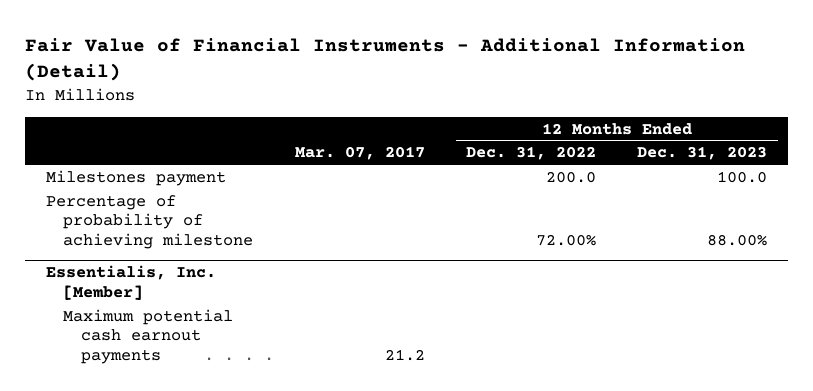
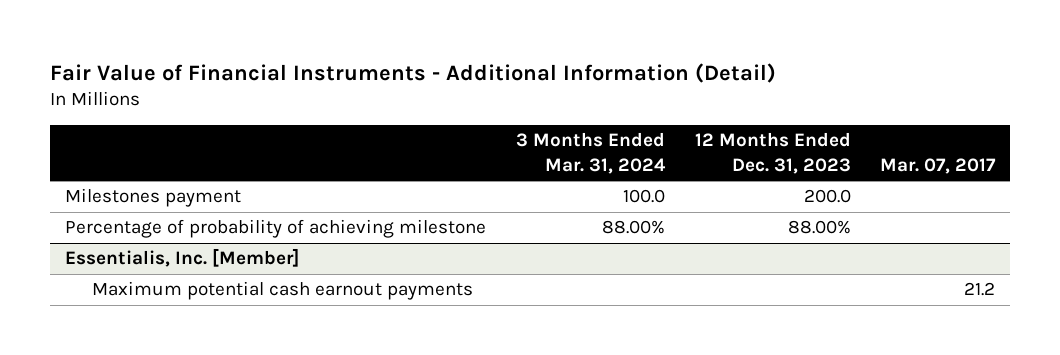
- | Mar. 07, 2017 | 12 Months Ended Dec. 31, 2022 | 12 Months Ended Dec. 31, 2023
+ | 3 Months Ended Mar. 31, 2024 | 12 Months Ended Dec. 31, 2023 | Mar. 07, 2017
- Milestones payment | | 200.0 | 100.0
+ Milestones payment | 100.0 | 200.0 |

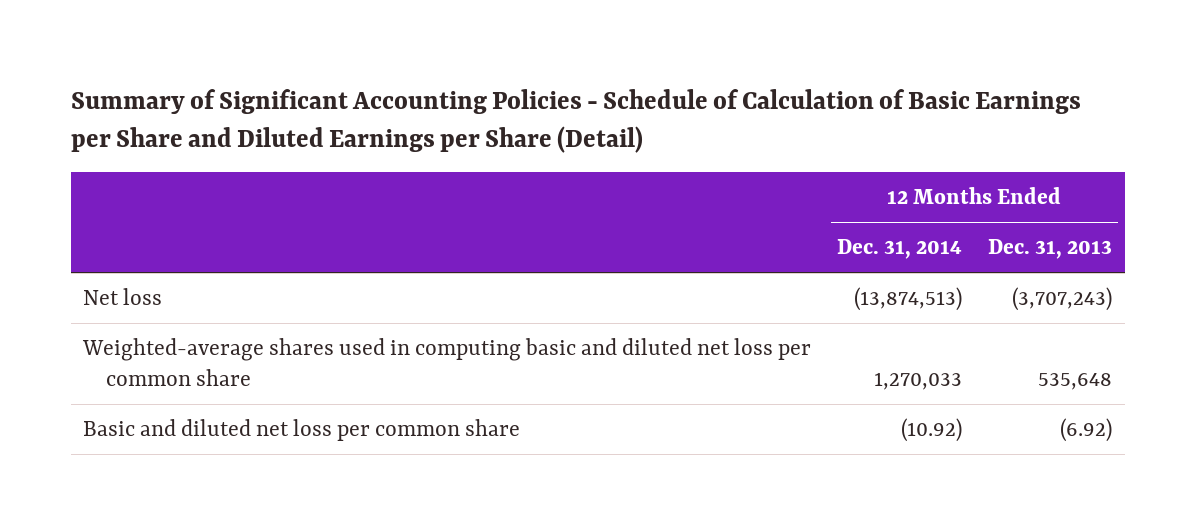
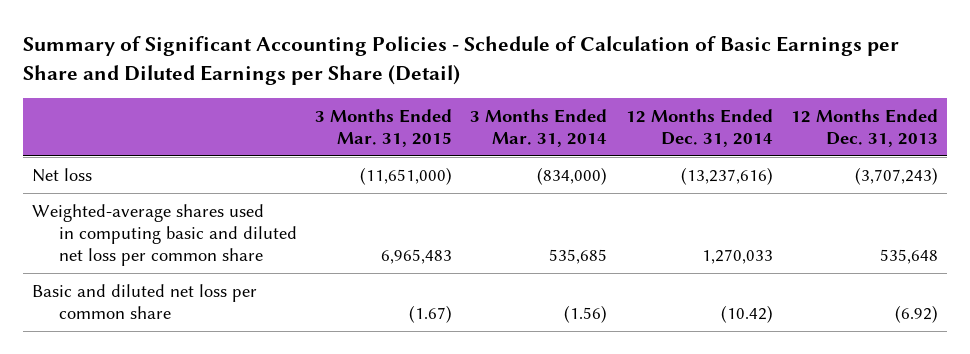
- | 12 Months Ended Dec. 31, 2014 | 12 Months Ended Dec. 31, 2013
+ | 3 Months Ended Mar. 31, 2015 | 3 Months Ended Mar. 31, 2014 | 12 Months Ended Dec. 31, 2014 | 12 Months Ended Dec. 31, 2013
- Net loss | (13,874,513) | (3,707,243)
+ Net loss | (11,651,000) | (834,000) | (13,237,616) | (3,707,243)
- Basic and diluted net loss per common share | (10.92) | (6.92)
+ Basic and diluted net loss per common share | (1.67) | (1.56) | (10.42) | (6.92)

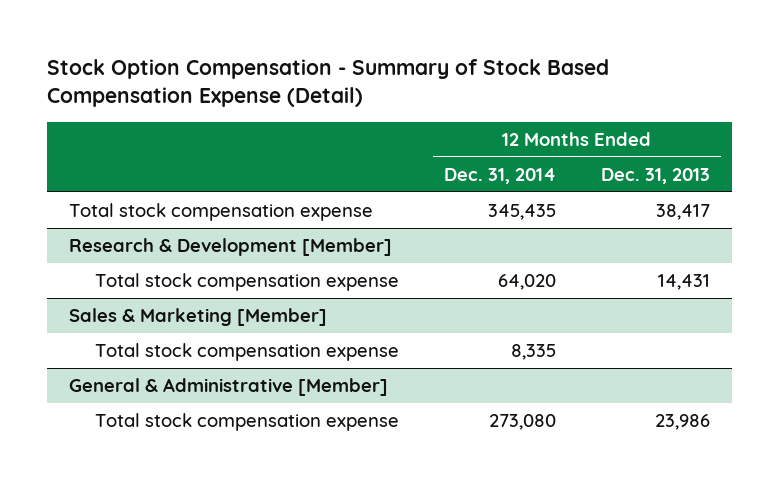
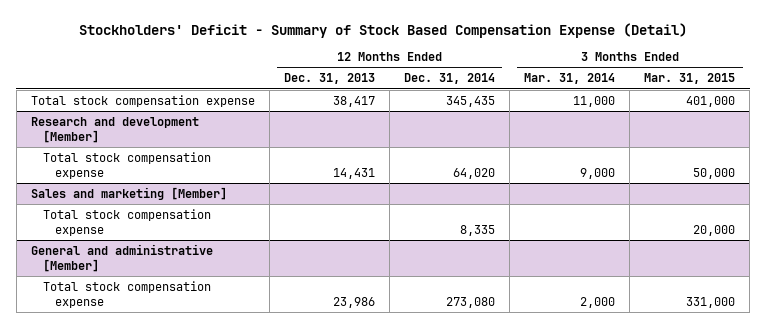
- Stock Option Compensation - Summary of Stock Based Compensation Expense (Detail)
+ Stockholders' Deficit - Summary of Stock Based Compensation Expense (Detail)
- | 12 Months Ended Dec. 31, 2014 | 12 Months Ended Dec. 31, 2013
+ | 12 Months Ended Dec. 31, 2013 | 12 Months Ended Dec. 31, 2014 | 3 Months Ended Mar. 31, 2014 | 3 Months Ended Mar. 31, 2015
- Research & Development [Member]
+ Research and development [Member]
- Sales & Marketing [Member]
+ Sales and marketing [Member]
- General & Administrative [Member]
+ General and administrative [Member]

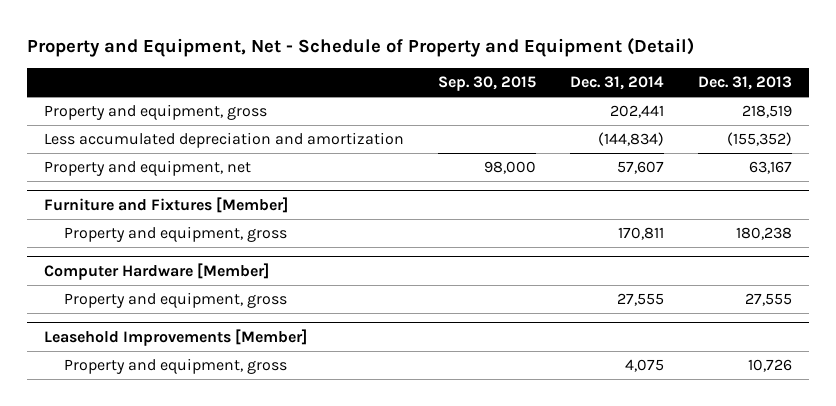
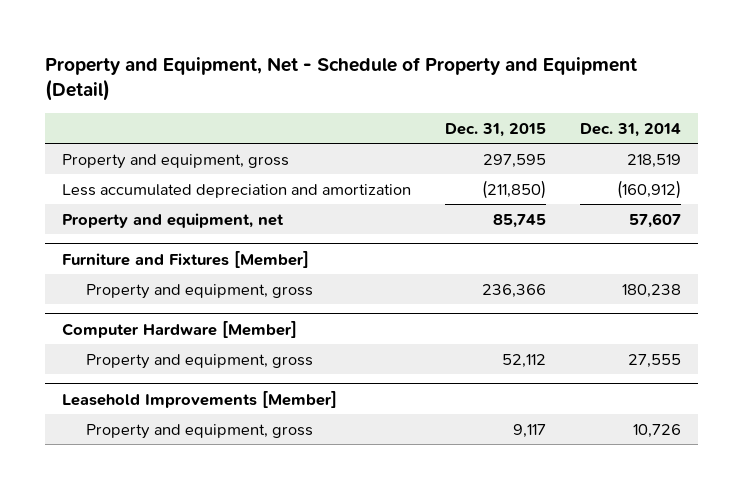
- | Sep. 30, 2015 | Dec. 31, 2014 | Dec. 31, 2013
+ | Dec. 31, 2015 | Dec. 31, 2014
- Property and equipment, gross | | 202,441 | 218,519
- Less accumulated depreciation and amortization | | (144,834) | (155,352)
+ Property and equipment, gross | 297,595 | 218,519
+ Less accumulated depreciation and amortization | (211,850) | (160,912)
@ Furniture and Fixtures [Member]
- Property and equipment, gross | | 170,811 | 180,238
+ Property and equipment, gross | 236,366 | 180,238
@ Leasehold Improvements [Member]
- Property and equipment, gross | | 4,075 | 10,726
+ Property and equipment, gross | 9,117 | 10,726

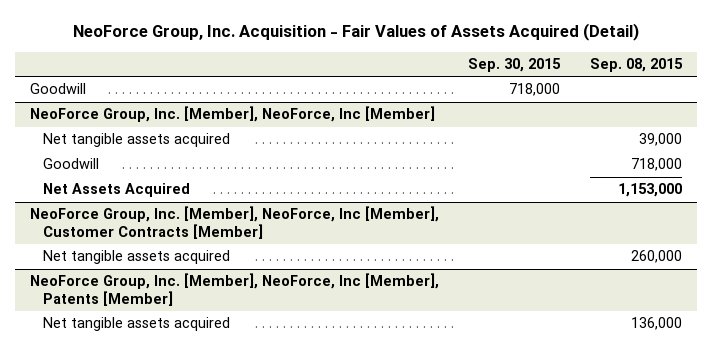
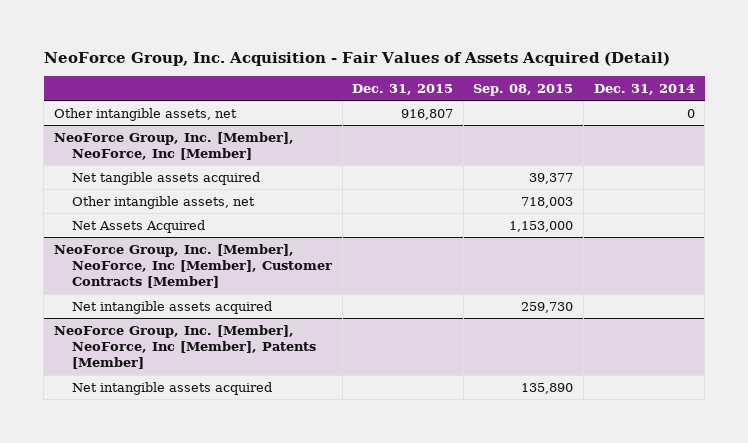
- | Sep. 30, 2015 | Sep. 08, 2015
+ | Dec. 31, 2015 | Sep. 08, 2015 | Dec. 31, 2014
- Goodwill | 718,000 |
+ Other intangible assets, net | 916,807 | | 0
@ NeoForce Group, Inc. [Member], NeoForce, Inc [Member]
- Net tangible assets acquired | | 39,000
- Goodwill | | 718,000
+ Net tangible assets acquired | | 39,377 |
+ Other intangible assets, net | | 718,003 |
@ NeoForce Group, Inc. [Member], NeoForce, Inc [Member], Customer Contracts [Member]
- Net tangible assets acquired | | 260,000
+ Net intangible assets acquired | | 259,730 |
@ NeoForce Group, Inc. [Member], NeoForce, Inc [Member], Patents [Member]
- Net tangible assets acquired | | 136,000
+ Net intangible assets acquired | | 135,890 |

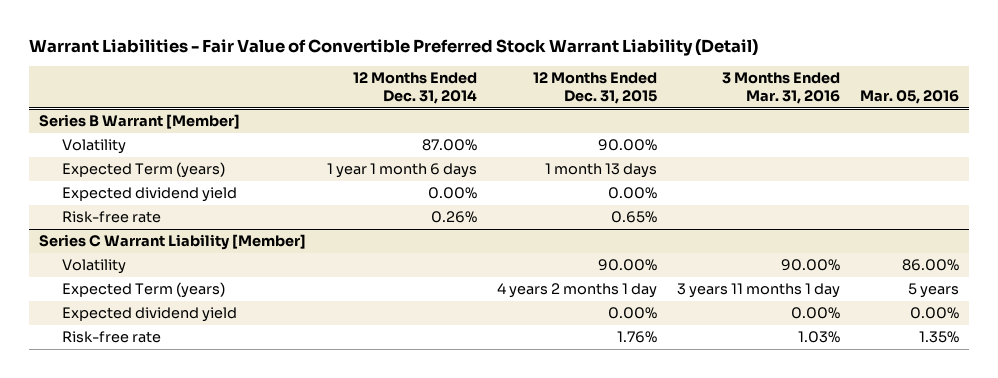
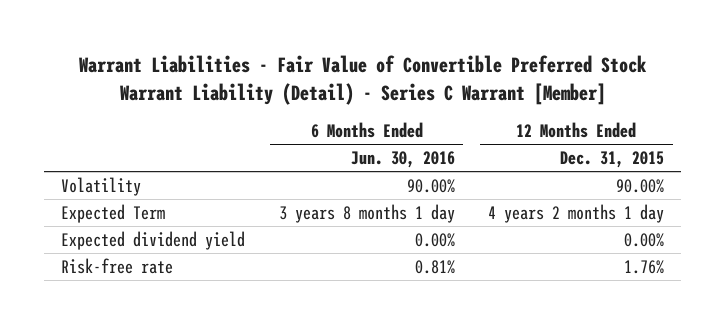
- Warrant Liabilities - Fair Value of Convertible Preferred Stock Warrant Liability (Detail)
+ Warrant Liabilities - Fair Value of Convertible Preferred Stock Warrant Liability (Detail) - Series C Warrant [Member]
- | 12 Months Ended Dec. 31, 2014 | 12 Months Ended Dec. 31, 2015 | 3 Months Ended Mar. 31, 2016 | Mar. 05, 2016
+ | 6 Months Ended Jun. 30, 2016 | 12 Months Ended Dec. 31, 2015
- Series B Warrant [Member]
- Expected Term (years) | 1 year 1 month 6 days | 1 month 13 days | |
- Expected dividend yield | 0.00% | 0.00% | |
- Risk-free rate | 0.26% | 0.65% | |
- Series C Warrant Liability [Member]
- Volatility | | 90.00% | 90.00% | 86.00%
- Expected Term (years) | | 4 years 2 months 1 day | 3 years 11 months 1 day | 5 years
+ Expected Term | 3 years 8 months 1 day | 4 years 2 months 1 day

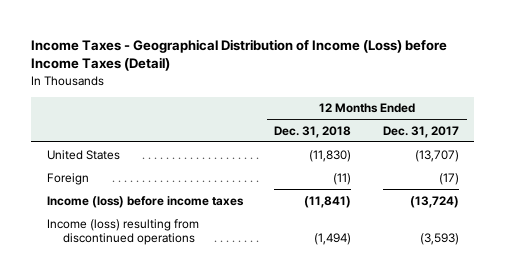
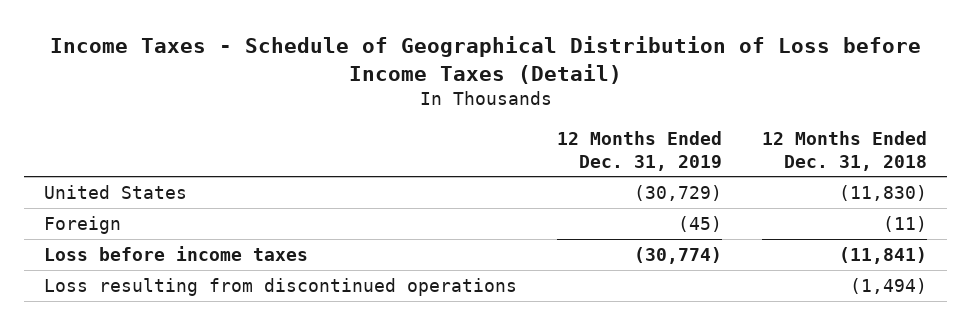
- Income Taxes - Geographical Distribution of Income (Loss) before Income Taxes (Detail)
+ Income Taxes - Schedule of Geographical Distribution of Loss before Income Taxes (Detail)
- | 12 Months Ended Dec. 31, 2018 | 12 Months Ended Dec. 31, 2017
+ | 12 Months Ended Dec. 31, 2019 | 12 Months Ended Dec. 31, 2018
- Income (loss) before income taxes | (11,841) | (13,724)
- Income (loss) resulting from discontinued operations | (1,494) | (3,593)
+ Loss before income taxes | (30,774) | (11,841)
+ Loss resulting from discontinued operations | | (1,494)

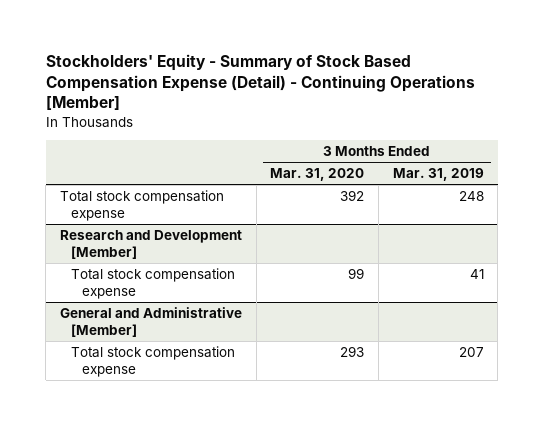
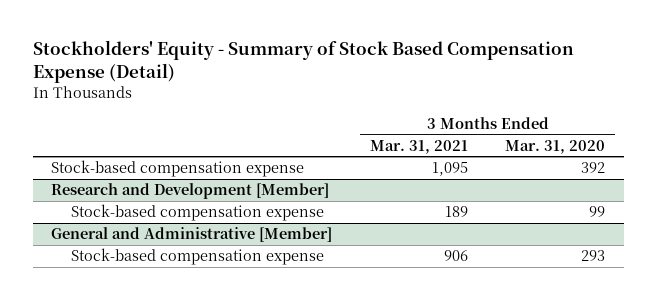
- Stockholders' Equity - Summary of Stock Based Compensation Expense (Detail) - Continuing Operations [Member]
+ Stockholders' Equity - Summary of Stock Based Compensation Expense (Detail)
- | 3 Months Ended Mar. 31, 2020 | 3 Months Ended Mar. 31, 2019
+ | 3 Months Ended Mar. 31, 2021 | 3 Months Ended Mar. 31, 2020
- Total stock compensation expense | 392 | 248
+ Stock-based compensation expense | 1,095 | 392
@ Research and Development [Member]
- Total stock compensation expense | 99 | 41
+ Stock-based compensation expense | 189 | 99
@ General and Administrative [Member]
- Total stock compensation expense | 293 | 207
+ Stock-based compensation expense | 906 | 293

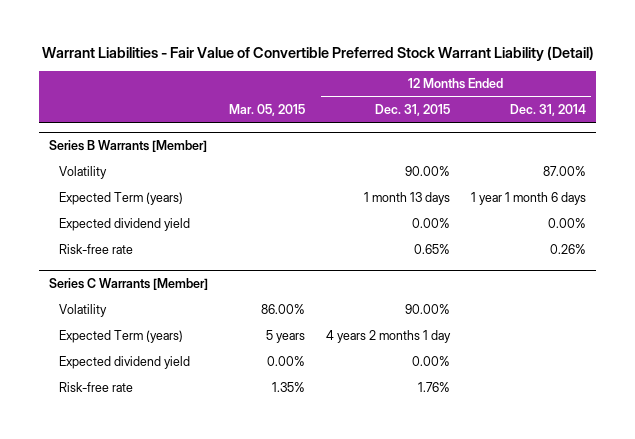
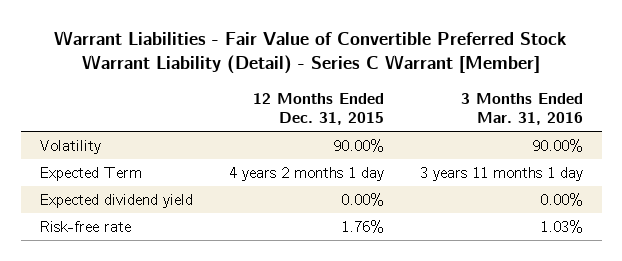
- Warrant Liabilities - Fair Value of Convertible Preferred Stock Warrant Liability (Detail)
+ Warrant Liabilities - Fair Value of Convertible Preferred Stock Warrant Liability (Detail) - Series C Warrant [Member]
- | Mar. 05, 2015 | 12 Months Ended Dec. 31, 2015 | 12 Months Ended Dec. 31, 2014
+ | 12 Months Ended Dec. 31, 2015 | 3 Months Ended Mar. 31, 2016
- Series B Warrants [Member]
- Expected Term (years) | | 1 month 13 days | 1 year 1 month 6 days
- Expected dividend yield | | 0.00% | 0.00%
- Risk-free rate | | 0.65% | 0.26%
- Series C Warrants [Member]
- Volatility | 86.00% | 90.00% |
- Expected Term (years) | 5 years | 4 years 2 months 1 day |
+ Expected Term | 4 years 2 months 1 day | 3 years 11 months 1 day

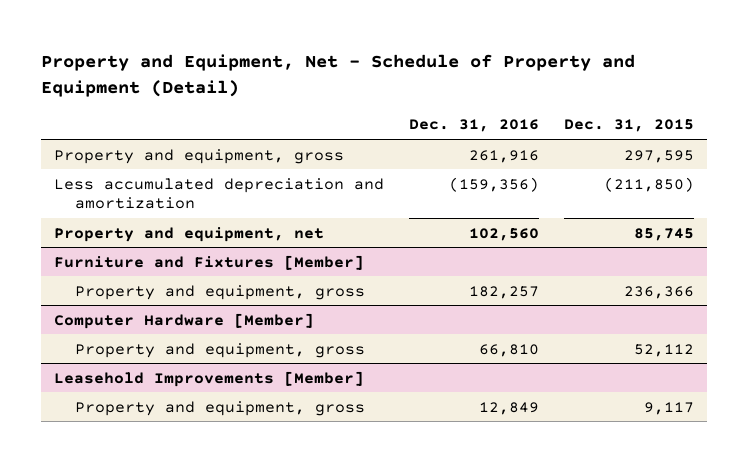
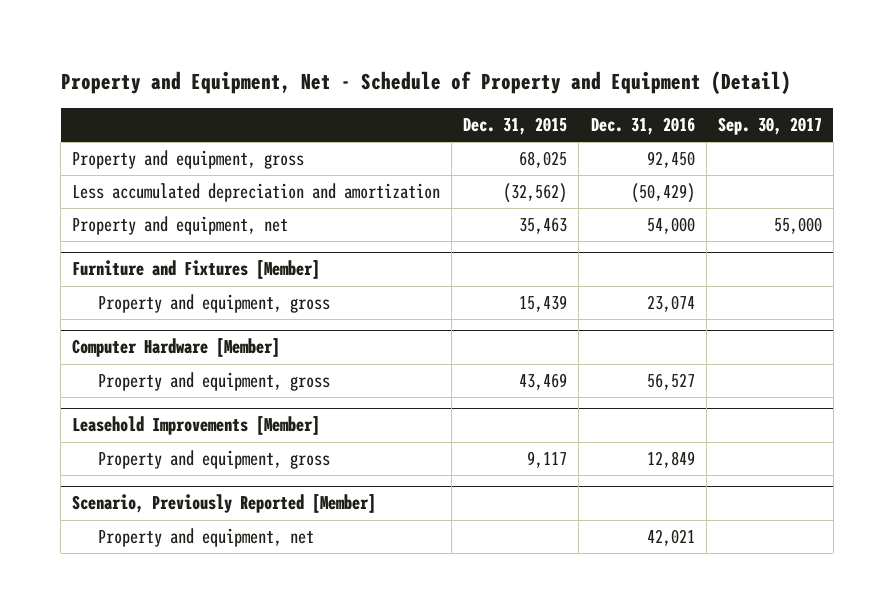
- | Dec. 31, 2016 | Dec. 31, 2015
+ | Dec. 31, 2015 | Dec. 31, 2016 | Sep. 30, 2017
- Property and equipment, gross | 261,916 | 297,595
- Less accumulated depreciation and amortization | (159,356) | (211,850)
- Property and equipment, net | 102,560 | 85,745
+ Property and equipment, gross | 68,025 | 92,450 |
+ Less accumulated depreciation and amortization | (32,562) | (50,429) |
+ Property and equipment, net | 35,463 | 54,000 | 55,000
@ Furniture and Fixtures [Member]
- Property and equipment, gross | 182,257 | 236,366
+ Property and equipment, gross | 15,439 | 23,074 |
@ Computer Hardware [Member]
- Property and equipment, gross | 66,810 | 52,112
+ Property and equipment, gross | 43,469 | 56,527 |
+ Scenario, Previously Reported [Member]
+ Property and equipment, net | | 42,021 |

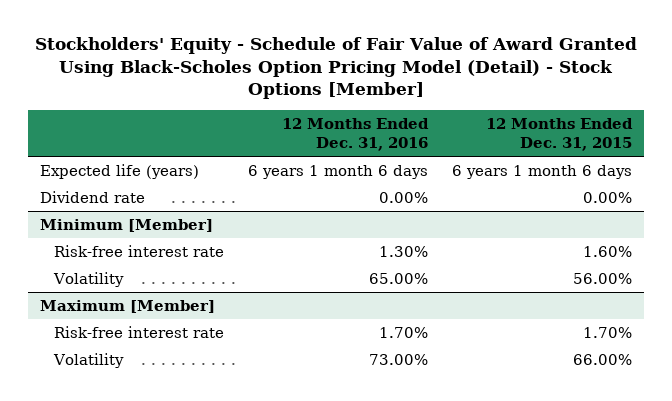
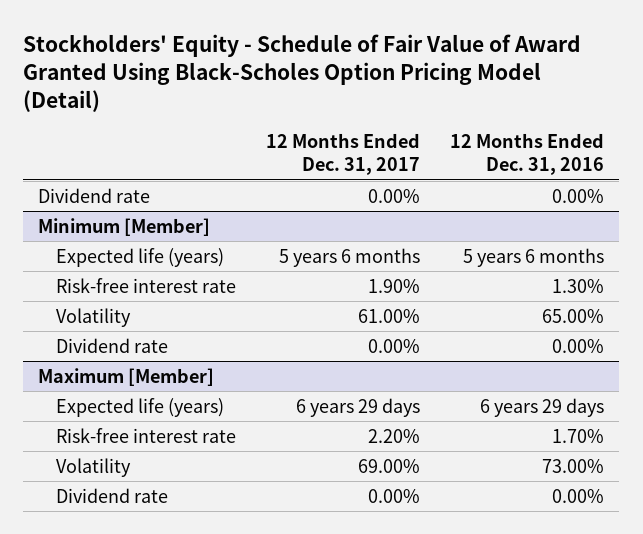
- Stockholders' Equity - Schedule of Fair Value of Award Granted Using Black-Scholes Option Pricing Model (Detail) - Stock Options [Member]
+ Stockholders' Equity - Schedule of Fair Value of Award Granted Using Black-Scholes Option Pricing Model (Detail)
- | 12 Months Ended Dec. 31, 2016 | 12 Months Ended Dec. 31, 2015
+ | 12 Months Ended Dec. 31, 2017 | 12 Months Ended Dec. 31, 2016
- Expected life (years) | 6 years 1 month 6 days | 6 years 1 month 6 days
@ Minimum [Member]
+ Expected life (years) | 5 years 6 months | 5 years 6 months
+ Dividend rate | 0.00% | 0.00%
@ Maximum [Member]
+ Expected life (years) | 6 years 29 days | 6 years 29 days
+ Dividend rate | 0.00% | 0.00%

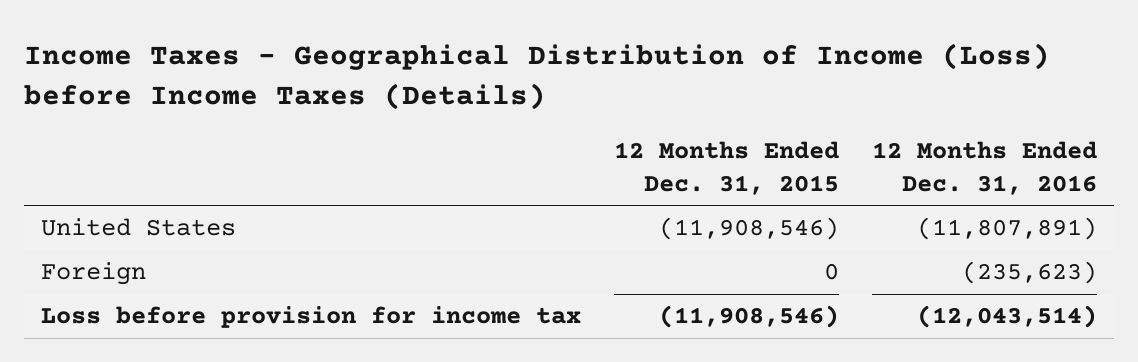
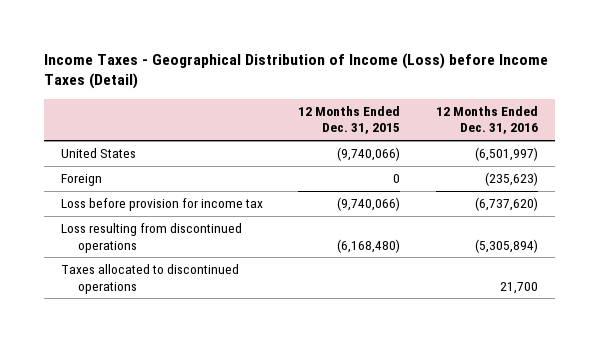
- Income Taxes - Geographical Distribution of Income (Loss) before Income Taxes (Details)
+ Income Taxes - Geographical Distribution of Income (Loss) before Income Taxes (Detail)
- United States | (11,908,546) | (11,807,891)
+ United States | (9,740,066) | (6,501,997)
- Loss before provision for income tax | (11,908,546) | (12,043,514)
+ Loss before provision for income tax | (9,740,066) | (6,737,620)
+ Loss resulting from discontinued operations | (6,168,480) | (5,305,894)
+ Taxes allocated to discontinued operations | | 21,700

